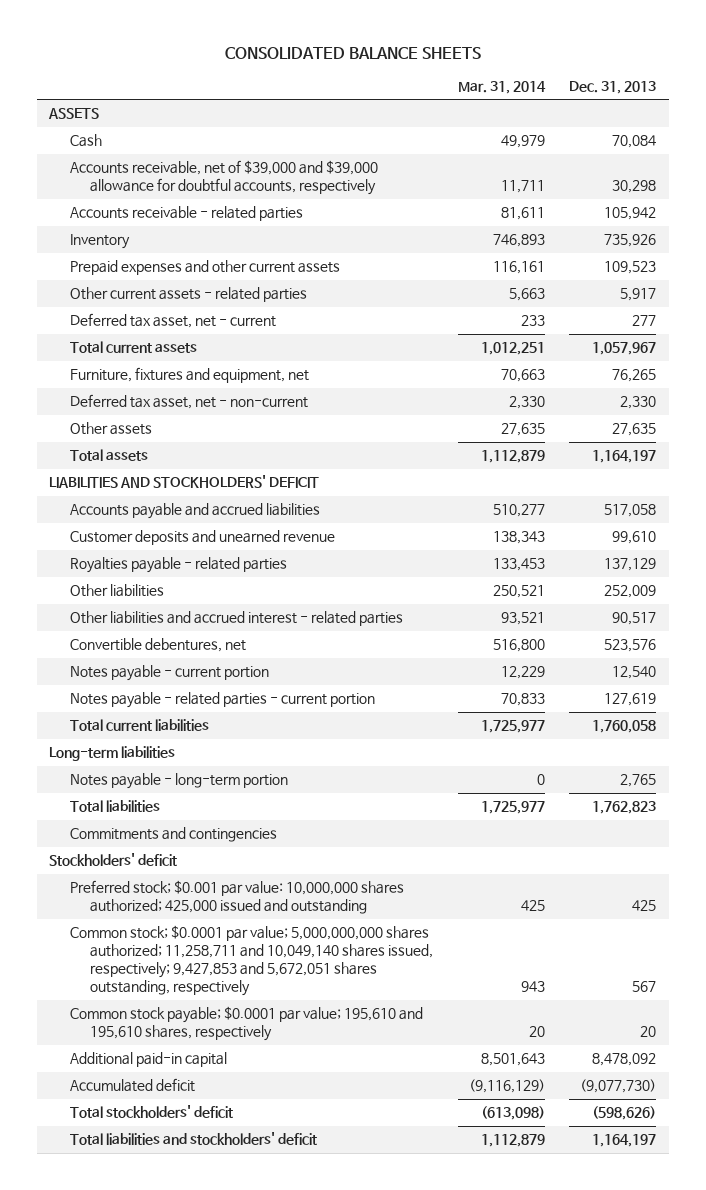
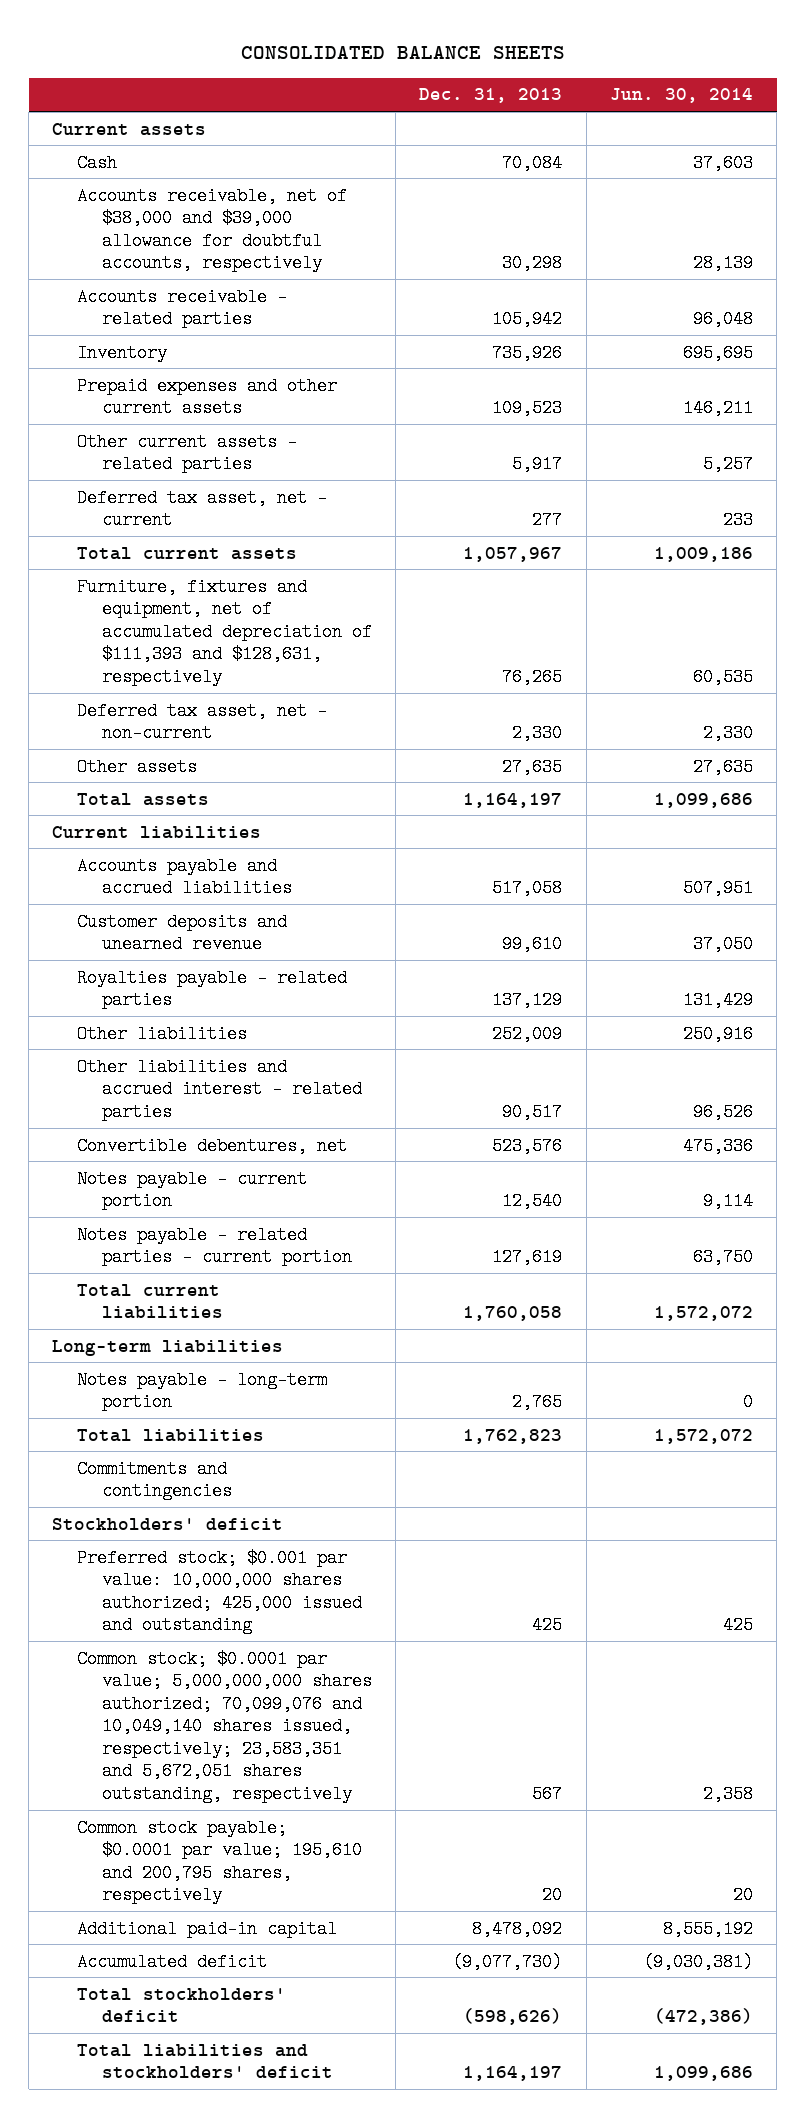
- | Mar. 31, 2014 | Dec. 31, 2013
+ | Dec. 31, 2013 | Jun. 30, 2014
- ASSETS
+ Current assets
- Accounts receivable, net of $39,000 and $39,000 allowance for doubtful accounts, respectively | 11,711 | 30,298
+ Accounts receivable, net of $38,000 and $39,000 allowance for doubtful accounts, respectively | 30,298 | 28,139
- Furniture, fixtures and equipment, net | 70,663 | 76,265
+ Furniture, fixtures and equipment, net of accumulated depreciation of $111,393 and $128,631, respectively | 76,265 | 60,535
- LIABILITIES AND STOCKHOLDERS' DEFICIT
+ Current liabilities
- Common stock; $0.0001 par value; 5,000,000,000 shares authorized; 11,258,711 and 10,049,140 shares issued, respectively; 9,427,853 and 5,672,051 shares outstanding, respectively | 943 | 567
- Common stock payable; $0.0001 par value; 195,610 and 195,610 shares, respectively | 20 | 20
+ Common stock; $0.0001 par value; 5,000,000,000 shares authorized; 70,099,076 and 10,049,140 shares issued, respectively; 23,583,351 and 5,672,051 shares outstanding, respectively | 567 | 2,358
+ Common stock payable; $0.0001 par value; 195,610 and 200,795 shares, respectively | 20 | 20

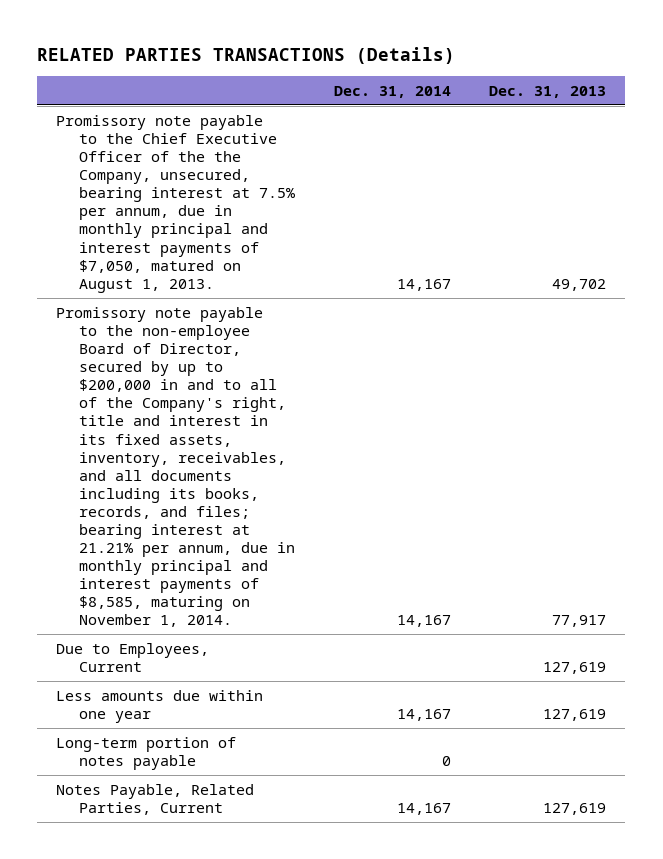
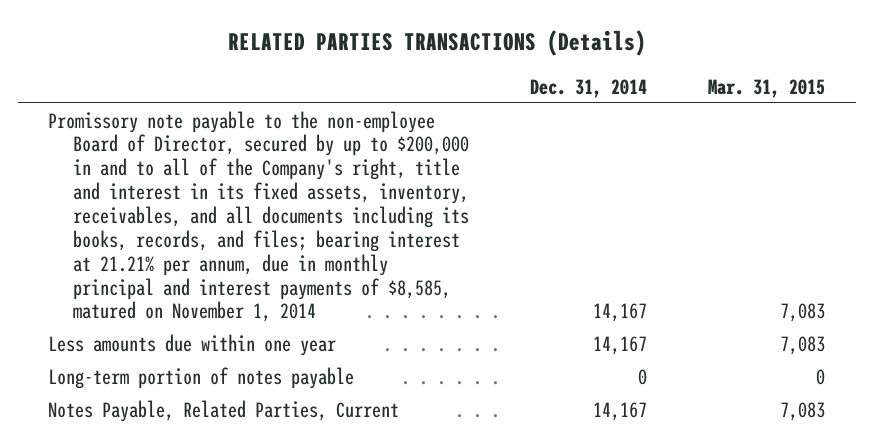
- | Dec. 31, 2014 | Dec. 31, 2013
+ | Dec. 31, 2014 | Mar. 31, 2015
- Promissory note payable to the Chief Executive Officer of the the Company, unsecured, bearing interest at 7.5% per annum, due in monthly principal and interest payments of $7,050, matured on August 1, 2013. | 14,167 | 49,702
- Promissory note payable to the non-employee Board of Director, secured by up to $200,000 in and to all of the Company's right, title and interest in its fixed assets, inventory, receivables, and all documents including its books, records, and files; bearing interest at 21.21% per annum, due in monthly principal and interest payments of $8,585, maturing on November 1, 2014. | 14,167 | 77,917
- Due to Employees, Current | | 127,619
+ Promissory note payable to the non-employee Board of Director, secured by up to $200,000 in and to all of the Company's right, title and interest in its fixed assets, inventory, receivables, and all documents including its books, records, and files; bearing interest at 21.21% per annum, due in monthly principal and interest payments of $8,585, matured on November 1, 2014 | 14,167 | 7,083

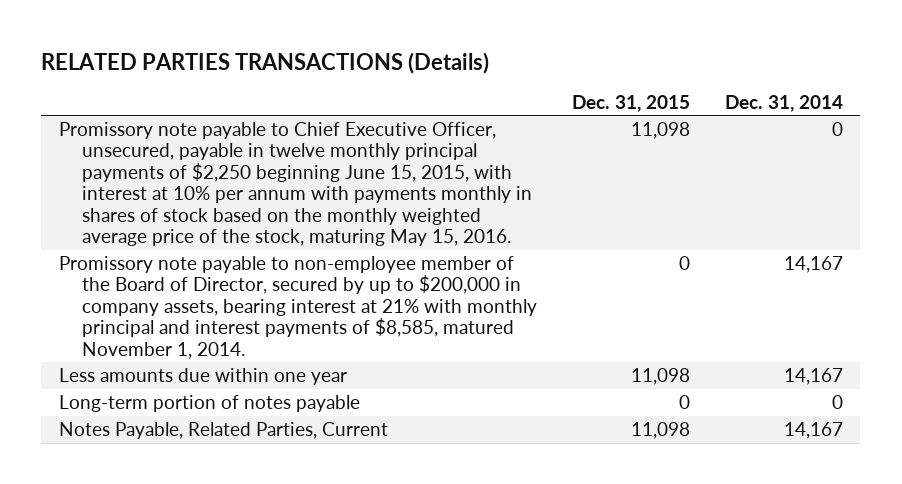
- | Dec. 31, 2014 | Mar. 31, 2015
+ | Dec. 31, 2015 | Dec. 31, 2014
- Promissory note payable to the non-employee Board of Director, secured by up to $200,000 in and to all of the Company's right, title and interest in its fixed assets, inventory, receivables, and all documents including its books, records, and files; bearing interest at 21.21% per annum, due in monthly principal and interest payments of $8,585, matured on November 1, 2014 | 14,167 | 7,083
+ Promissory note payable to Chief Executive Officer, unsecured, payable in twelve monthly principal payments of $2,250 beginning June 15, 2015, with interest at 10% per annum with payments monthly in shares of stock based on the monthly weighted average price of the stock, maturing May 15, 2016. | 11,098 | 0
+ Promissory note payable to non-employee member of the Board of Director, secured by up to $200,000 in company assets, bearing interest at 21% with monthly principal and interest payments of $8,585, matured November 1, 2014. | 0 | 14,167

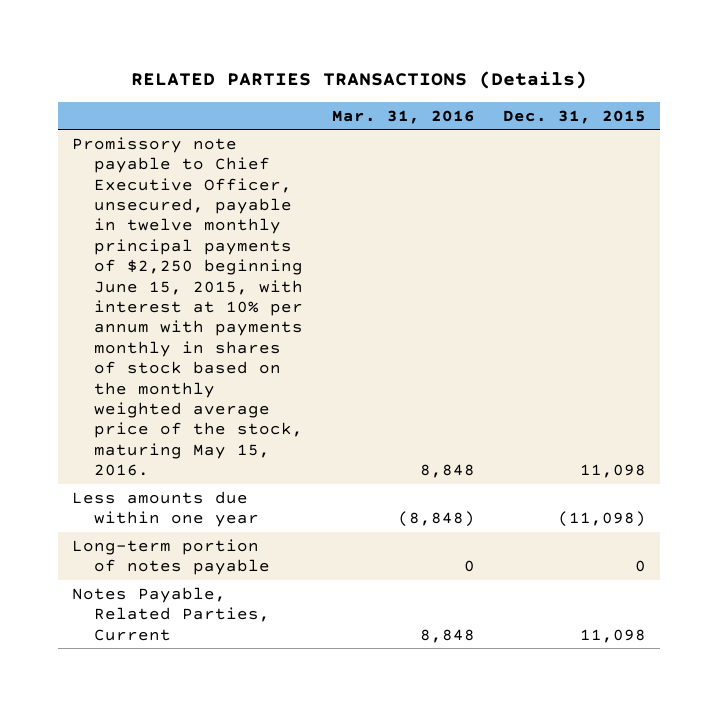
- | Dec. 31, 2015 | Dec. 31, 2014
+ | Mar. 31, 2016 | Dec. 31, 2015
- Promissory note payable to non-employee member of the Board of Director, secured by up to $200,000 in company assets, bearing interest at 21% with monthly principal and interest payments of $8,585, matured November 1, 2014. | 0 | 14,167
- Less amounts due within one year | 11,098 | 14,167
+ Less amounts due within one year | (8,848) | (11,098)

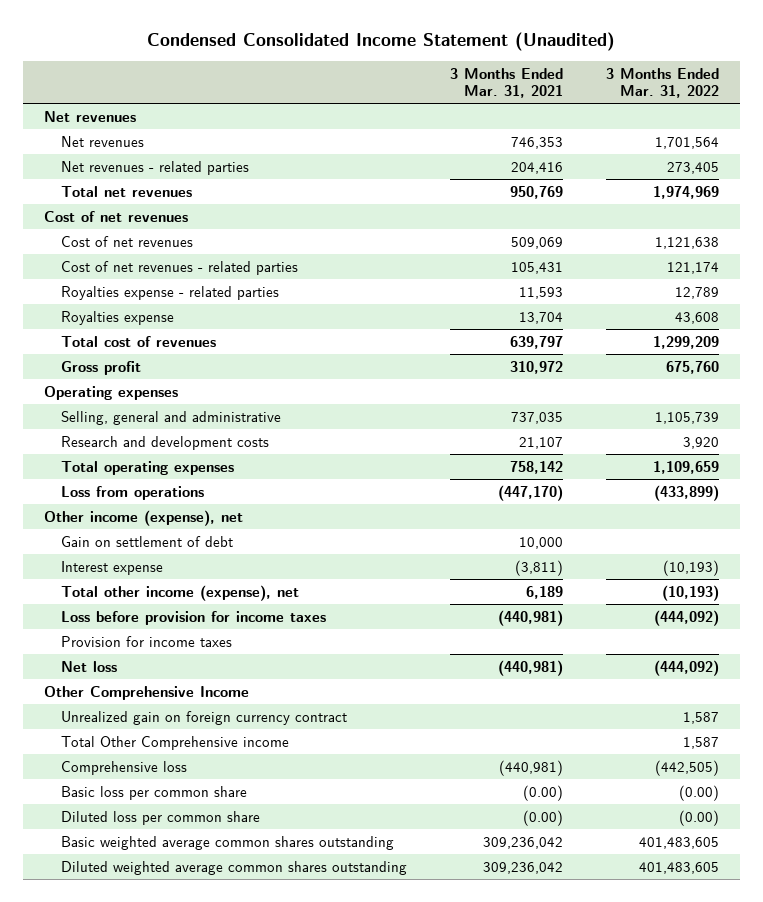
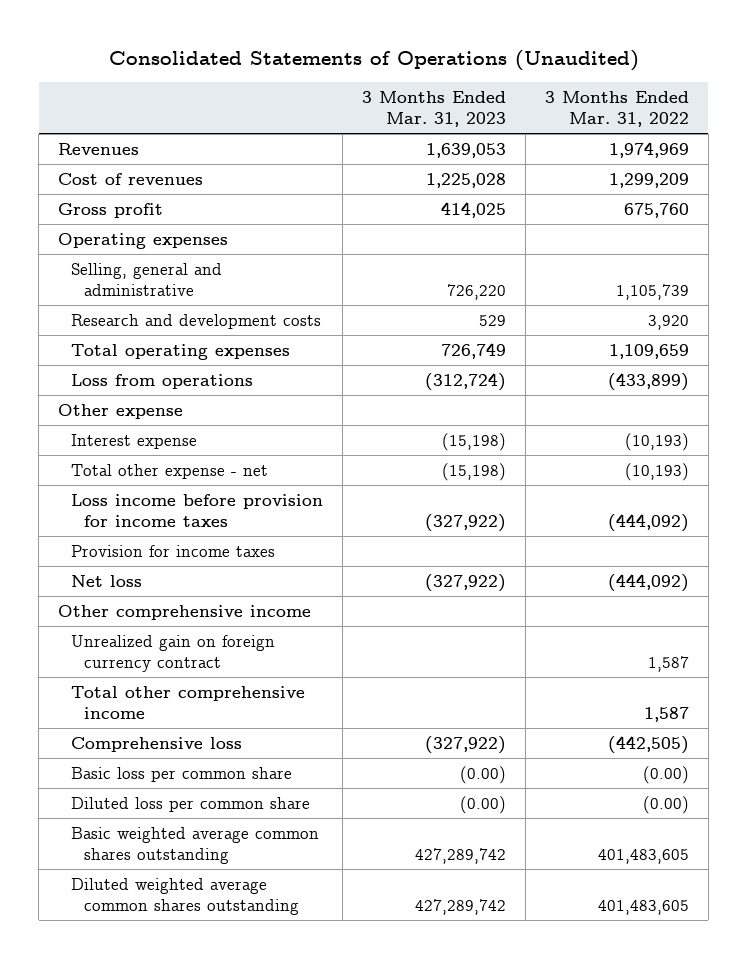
- Condensed Consolidated Income Statement (Unaudited)
+ Consolidated Statements of Operations (Unaudited)
- | 3 Months Ended Mar. 31, 2021 | 3 Months Ended Mar. 31, 2022
+ | 3 Months Ended Mar. 31, 2023 | 3 Months Ended Mar. 31, 2022
- Net revenues
- Net revenues | 746,353 | 1,701,564
- Net revenues - related parties | 204,416 | 273,405
- Total net revenues | 950,769 | 1,974,969
- Cost of net revenues
- Cost of net revenues | 509,069 | 1,121,638
- Cost of net revenues - related parties | 105,431 | 121,174
- Royalties expense - related parties | 11,593 | 12,789
- Royalties expense | 13,704 | 43,608
- Total cost of revenues | 639,797 | 1,299,209
+ Revenues | 1,639,053 | 1,974,969
+ Cost of revenues | 1,225,028 | 1,299,209
- Other income (expense), net
- Gain on settlement of debt | 10,000 |
+ Other expense
- Total other income (expense), net | 6,189 | (10,193)
- Loss before provision for income taxes | (440,981) | (444,092)
+ Total other expense - net | (15,198) | (10,193)
+ Loss income before provision for income taxes | (327,922) | (444,092)
- Other Comprehensive Income
+ Other comprehensive income
- Total Other Comprehensive income | | 1,587
+ Total other comprehensive income | | 1,587

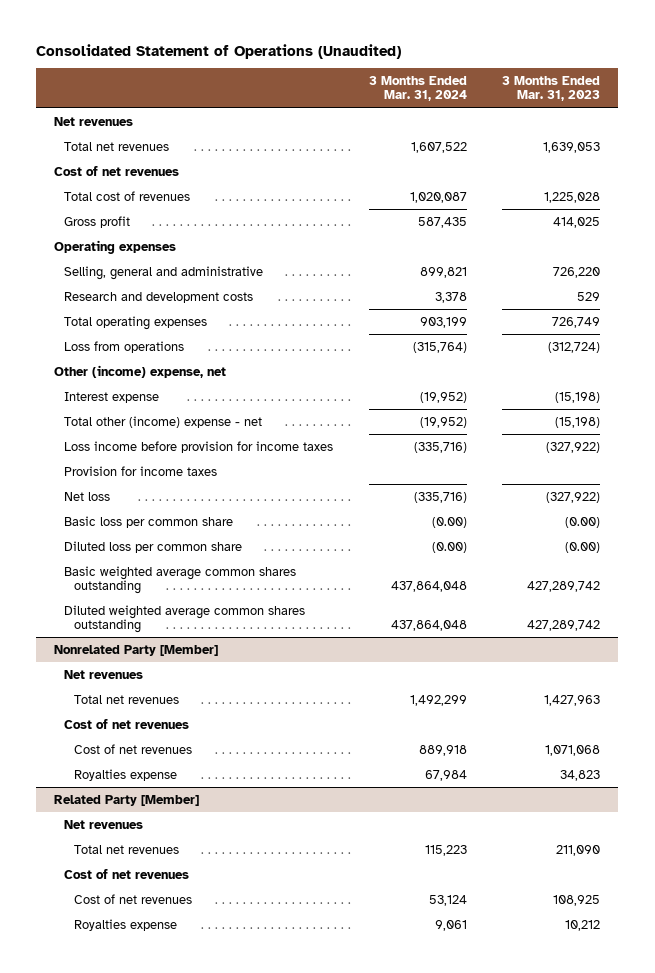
- Consolidated Statements of Operations (Unaudited)
+ Consolidated Statement of Operations (Unaudited)
- | 3 Months Ended Mar. 31, 2023 | 3 Months Ended Mar. 31, 2022
+ | 3 Months Ended Mar. 31, 2024 | 3 Months Ended Mar. 31, 2023
- Revenues | 1,639,053 | 1,974,969
- Cost of revenues | 1,225,028 | 1,299,209
+ Net revenues
+ Total net revenues | 1,607,522 | 1,639,053
+ Cost of net revenues
+ Total cost of revenues | 1,020,087 | 1,225,028
- Other expense
+ Other (income) expense, net
- Total other expense - net | (15,198) | (10,193)
+ Total other (income) expense - net | (19,952) | (15,198)
- Other comprehensive income
- Unrealized gain on foreign currency contract | | 1,587
- Total other comprehensive income | | 1,587
- Comprehensive loss | (327,922) | (442,505)
+ Nonrelated Party [Member]
+ Net revenues
+ Total net revenues | 1,492,299 | 1,427,963
+ Cost of net revenues
+ Cost of net revenues | 889,918 | 1,071,068
+ Royalties expense | 67,984 | 34,823
+ Related Party [Member]
+ Net revenues
+ Total net revenues | 115,223 | 211,090
+ Cost of net revenues
+ Cost of net revenues | 53,124 | 108,925
+ Royalties expense | 9,061 | 10,212

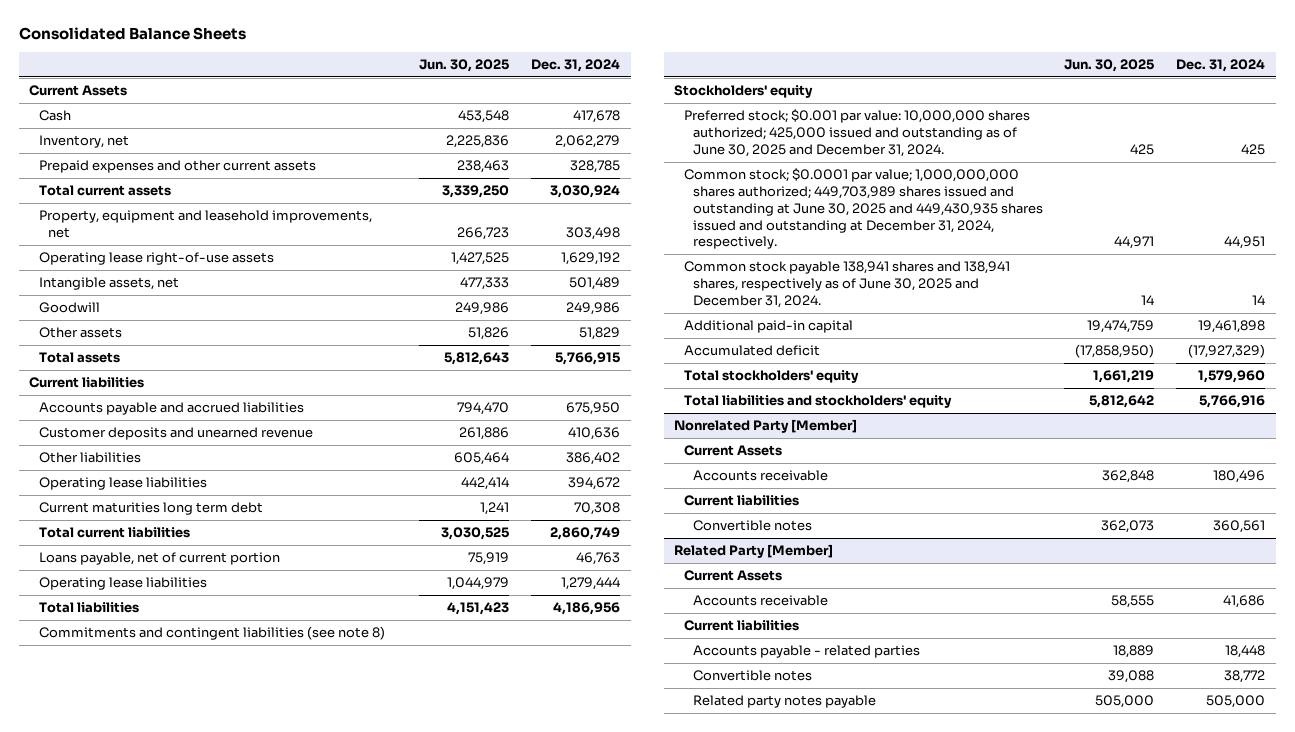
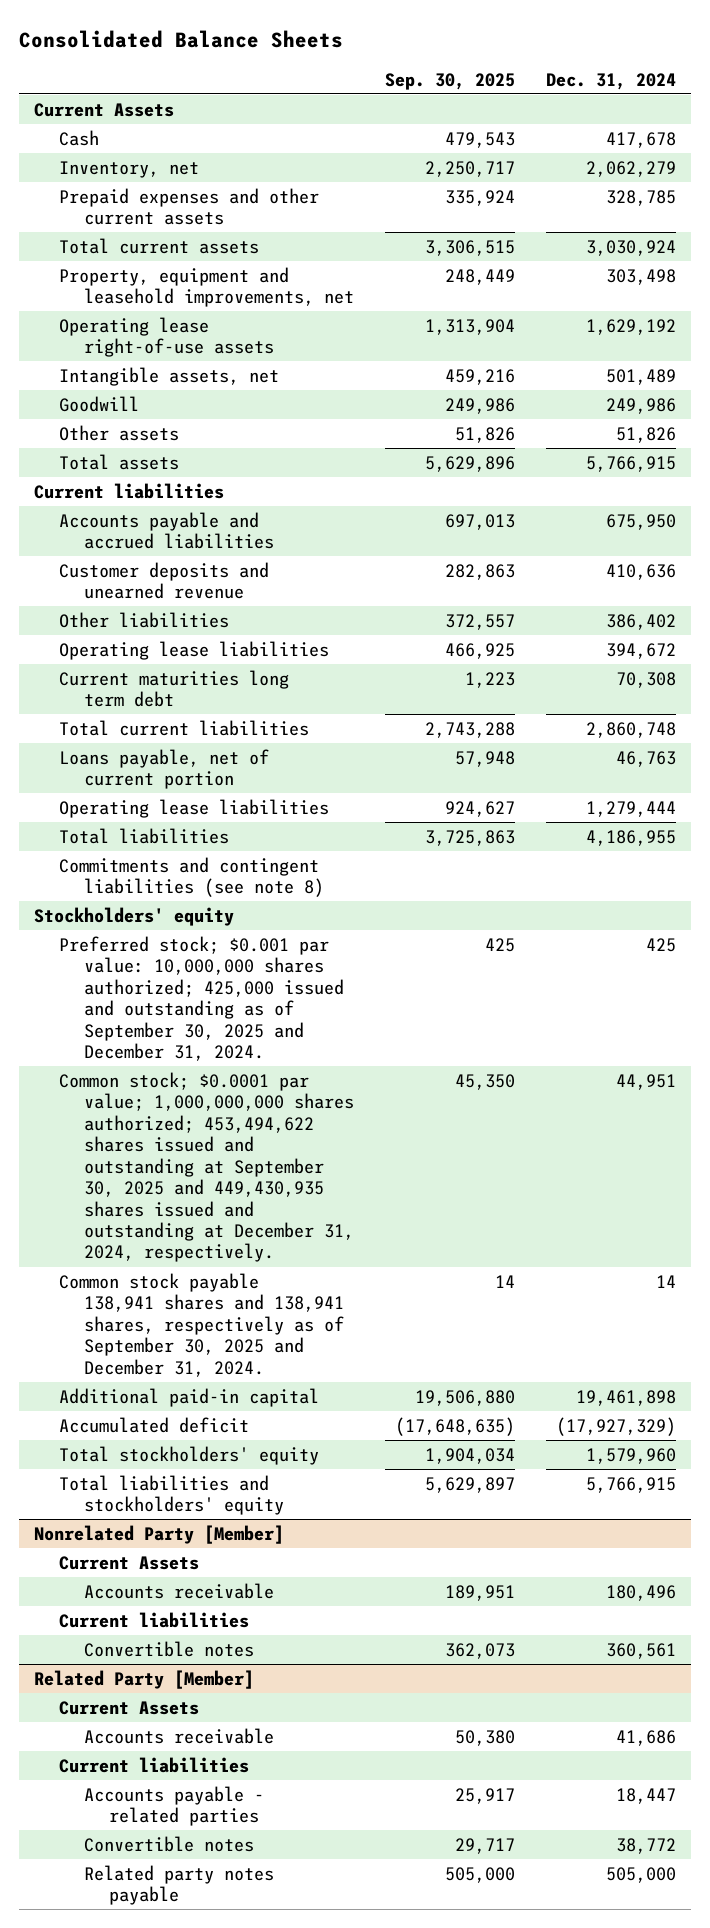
- | Jun. 30, 2025 | Dec. 31, 2024
+ | Sep. 30, 2025 | Dec. 31, 2024
- Other assets | 51,826 | 51,829
+ Other assets | 51,826 | 51,826
- Total current liabilities | 3,030,525 | 2,860,749
+ Total current liabilities | 2,743,288 | 2,860,748
- Total liabilities | 4,151,423 | 4,186,956
+ Total liabilities | 3,725,863 | 4,186,955
- Preferred stock; $0.001 par value: 10,000,000 shares authorized; 425,000 issued and outstanding as of June 30, 2025 and December 31, 2024. | 425 | 425
- Common stock; $0.0001 par value; 1,000,000,000 shares authorized; 449,703,989 shares issued and outstanding at June 30, 2025 and 449,430,935 shares issued and outstanding at December 31, 2024, respectively. | 44,971 | 44,951
- Common stock payable 138,941 shares and 138,941 shares, respectively as of June 30, 2025 and December 31, 2024. | 14 | 14
+ Preferred stock; $0.001 par value: 10,000,000 shares authorized; 425,000 issued and outstanding as of September 30, 2025 and December 31, 2024. | 425 | 425
+ Common stock; $0.0001 par value; 1,000,000,000 shares authorized; 453,494,622 shares issued and outstanding at September 30, 2025 and 449,430,935 shares issued and outstanding at December 31, 2024, respectively. | 45,350 | 44,951
+ Common stock payable 138,941 shares and 138,941 shares, respectively as of September 30, 2025 and December 31, 2024. | 14 | 14
- Total liabilities and stockholders' equity | 5,812,642 | 5,766,916
+ Total liabilities and stockholders' equity | 5,629,897 | 5,766,915
@ Related Party [Member]
- Accounts payable - related parties | 18,889 | 18,448
+ Accounts payable - related parties | 25,917 | 18,447

